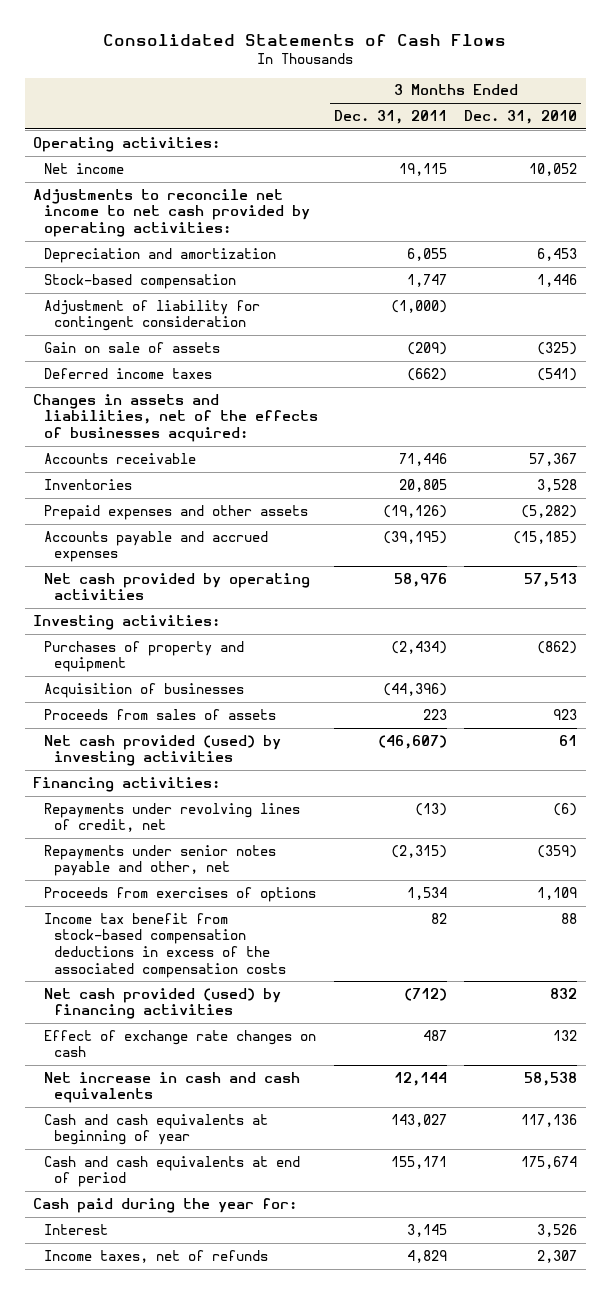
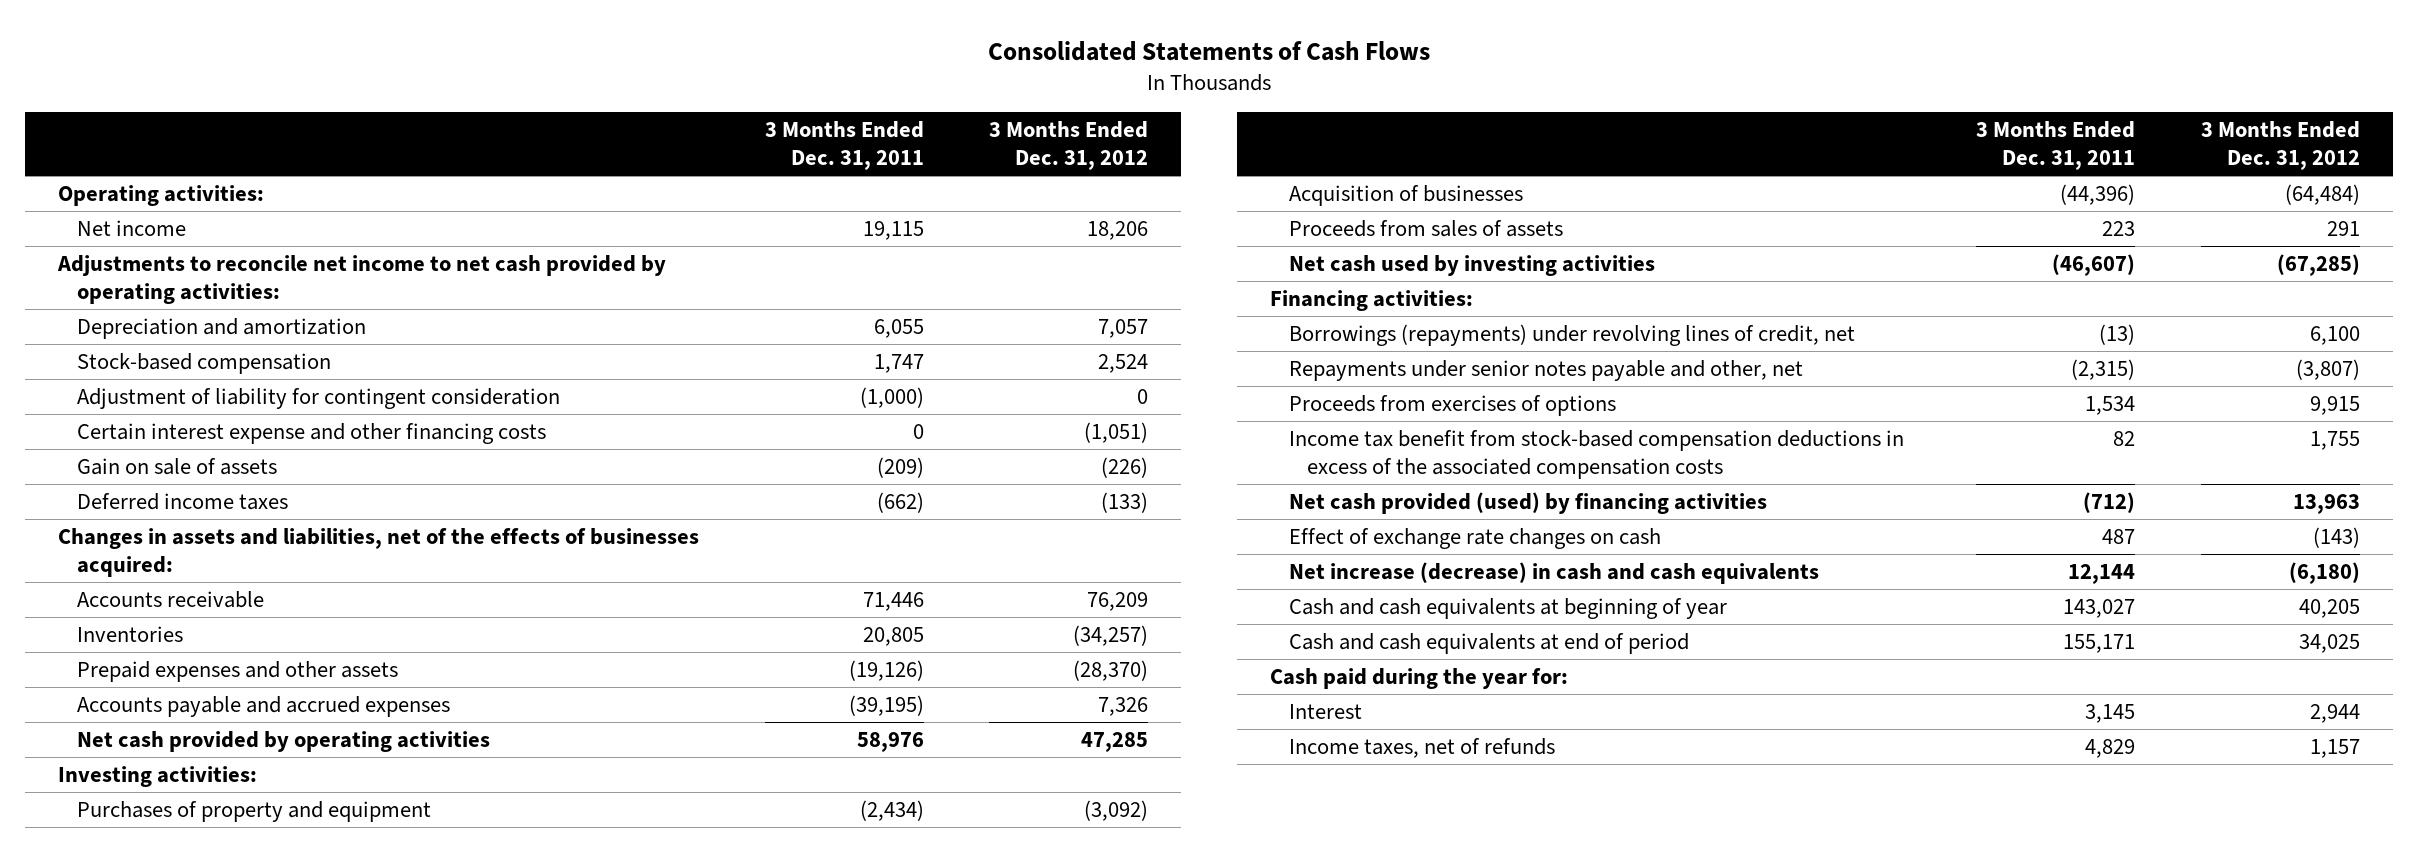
- | 3 Months Ended Dec. 31, 2011 | 3 Months Ended Dec. 31, 2010
+ | 3 Months Ended Dec. 31, 2011 | 3 Months Ended Dec. 31, 2012
+ Certain interest expense and other financing costs | 0 | (1,051)
- Net cash provided (used) by investing activities | (46,607) | 61
+ Net cash used by investing activities | (46,607) | (67,285)
- Repayments under revolving lines of credit, net | (13) | (6)
+ Borrowings (repayments) under revolving lines of credit, net | (13) | 6,100
- Net increase in cash and cash equivalents | 12,144 | 58,538
+ Net increase (decrease) in cash and cash equivalents | 12,144 | (6,180)

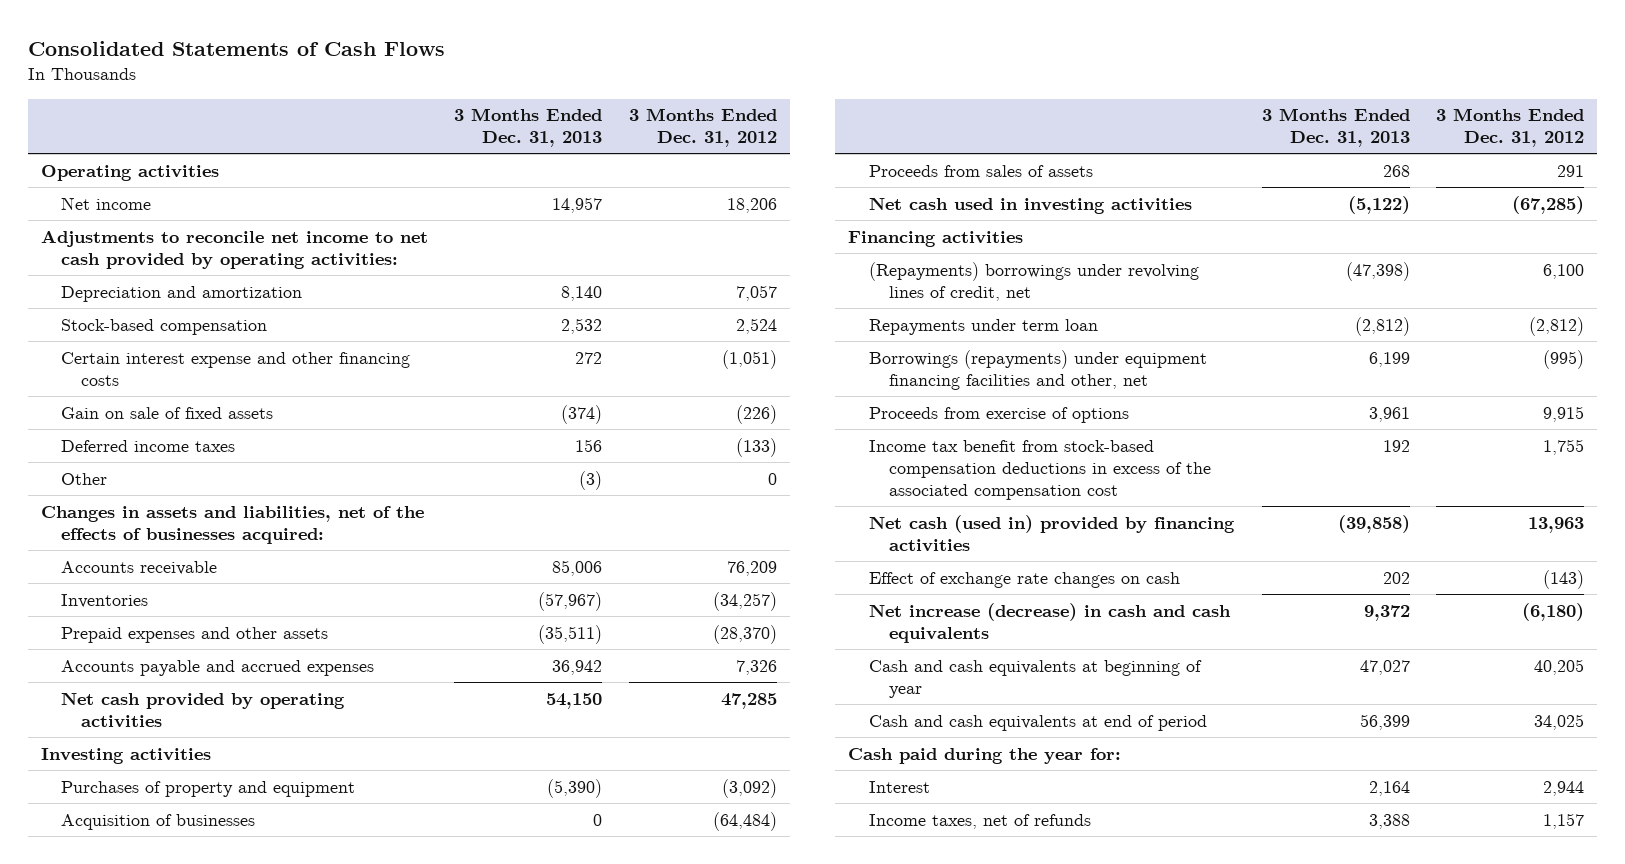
- | 3 Months Ended Dec. 31, 2011 | 3 Months Ended Dec. 31, 2012
+ | 3 Months Ended Dec. 31, 2013 | 3 Months Ended Dec. 31, 2012
- Operating activities:
+ Operating activities
- Adjustment of liability for contingent consideration | (1,000) | 0
- Gain on sale of assets | (209) | (226)
+ Gain on sale of fixed assets | (374) | (226)
+ Other | (3) | 0
- Investing activities:
+ Investing activities
- Net cash used by investing activities | (46,607) | (67,285)
- Financing activities:
- Borrowings (repayments) under revolving lines of credit, net | (13) | 6,100
- Repayments under senior notes payable and other, net | (2,315) | (3,807)
- Proceeds from exercises of options | 1,534 | 9,915
- Income tax benefit from stock-based compensation deductions in excess of the associated compensation costs | 82 | 1,755
- Net cash provided (used) by financing activities | (712) | 13,963
+ Net cash used in investing activities | (5,122) | (67,285)
+ Financing activities
+ (Repayments) borrowings under revolving lines of credit, net | (47,398) | 6,100
+ Repayments under term loan | (2,812) | (2,812)
+ Borrowings (repayments) under equipment financing facilities and other, net | 6,199 | (995)
+ Proceeds from exercise of options | 3,961 | 9,915
+ Income tax benefit from stock-based compensation deductions in excess of the associated compensation cost | 192 | 1,755
+ Net cash (used in) provided by financing activities | (39,858) | 13,963

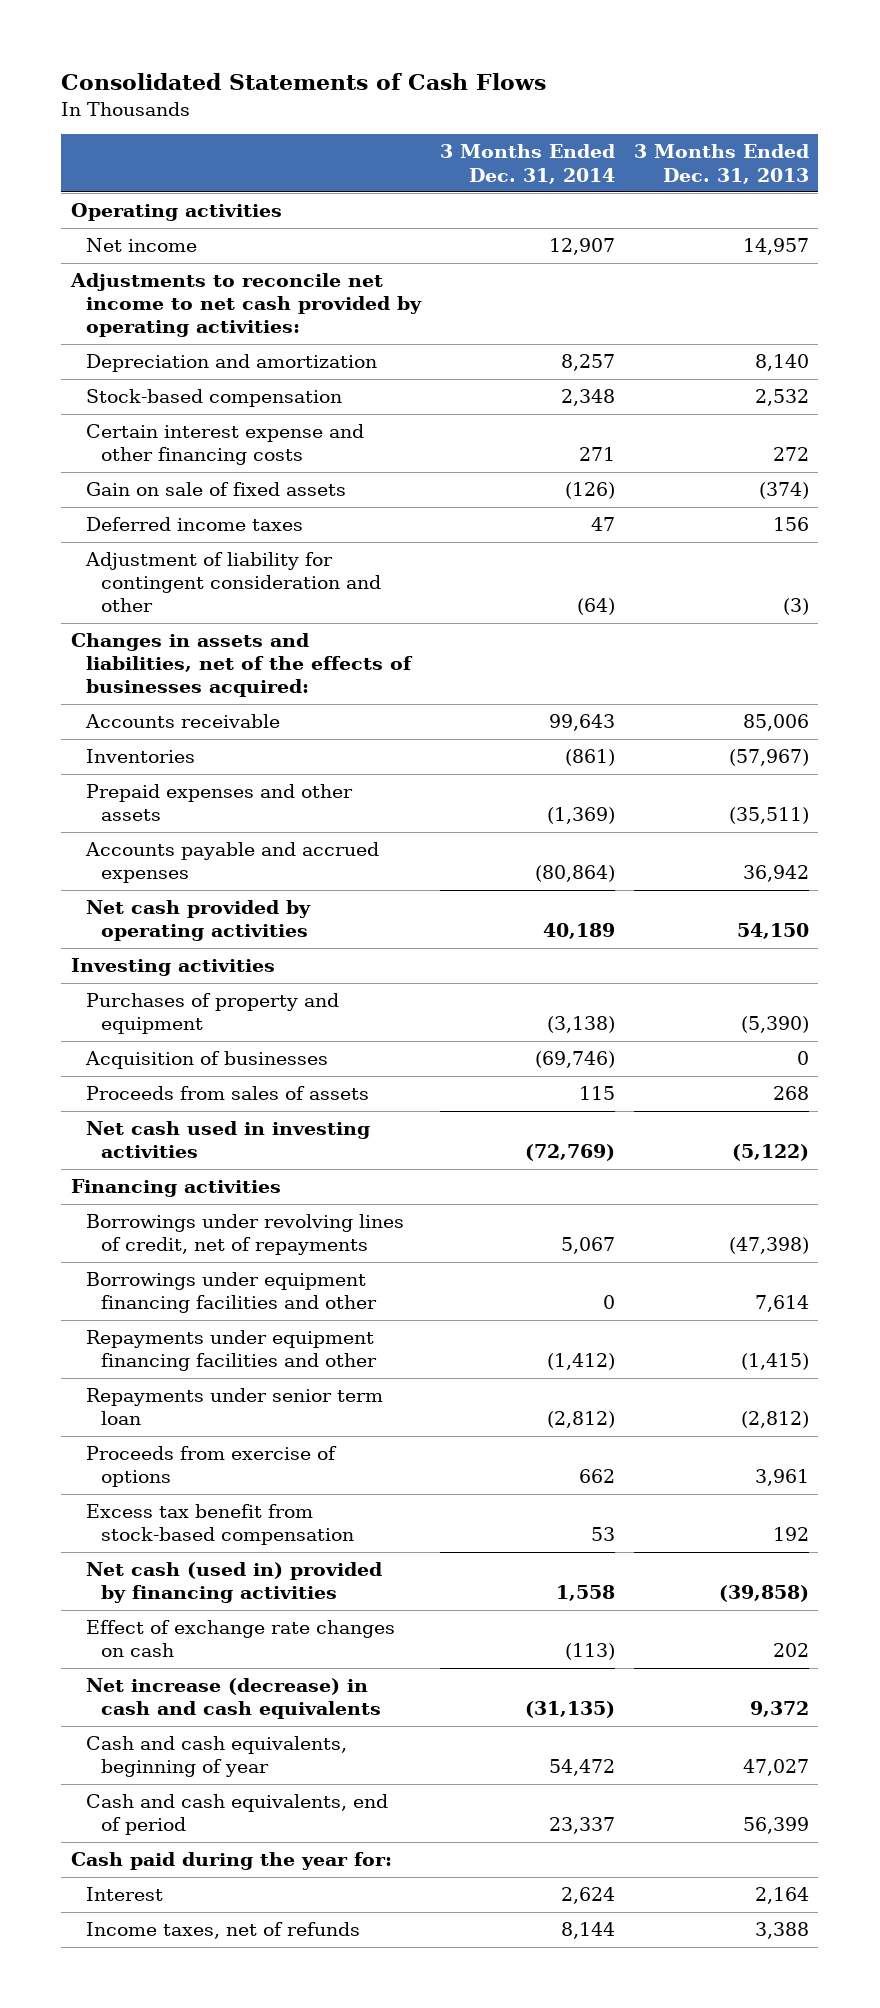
- | 3 Months Ended Dec. 31, 2013 | 3 Months Ended Dec. 31, 2012
+ | 3 Months Ended Dec. 31, 2014 | 3 Months Ended Dec. 31, 2013
- Other | (3) | 0
+ Adjustment of liability for contingent consideration and other | (64) | (3)
- (Repayments) borrowings under revolving lines of credit, net | (47,398) | 6,100
- Repayments under term loan | (2,812) | (2,812)
- Borrowings (repayments) under equipment financing facilities and other, net | 6,199 | (995)
+ Borrowings under revolving lines of credit, net of repayments | 5,067 | (47,398)
+ Borrowings under equipment financing facilities and other | 0 | 7,614
+ Repayments under equipment financing facilities and other | (1,412) | (1,415)
+ Repayments under senior term loan | (2,812) | (2,812)
- Income tax benefit from stock-based compensation deductions in excess of the associated compensation cost | 192 | 1,755
+ Excess tax benefit from stock-based compensation | 53 | 192
- Cash and cash equivalents at beginning of year | 47,027 | 40,205
- Cash and cash equivalents at end of period | 56,399 | 34,025
+ Cash and cash equivalents, beginning of year | 54,472 | 47,027
+ Cash and cash equivalents, end of period | 23,337 | 56,399

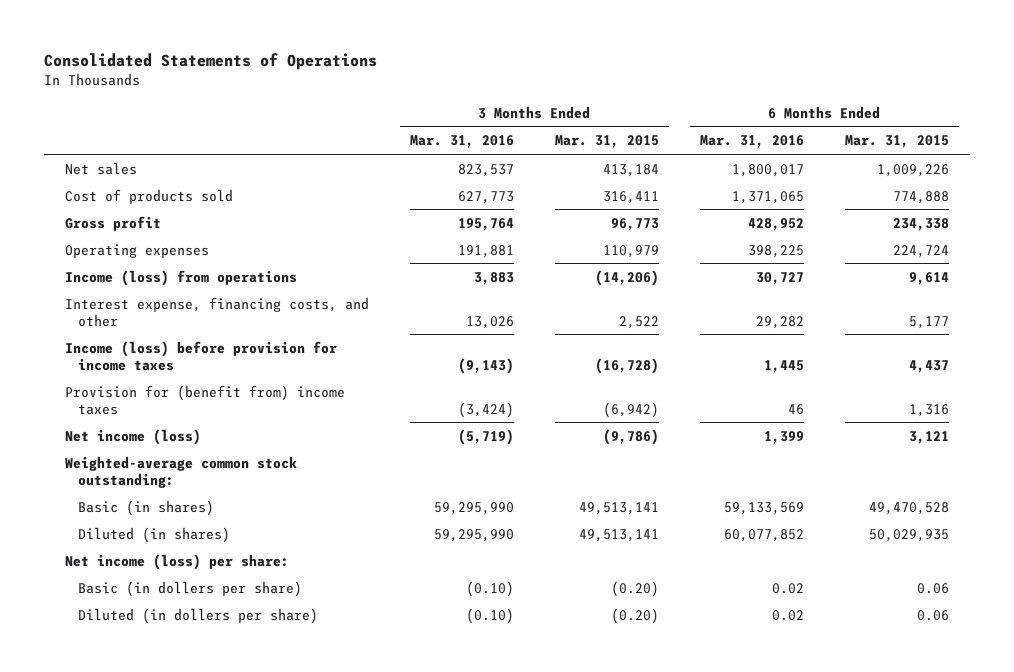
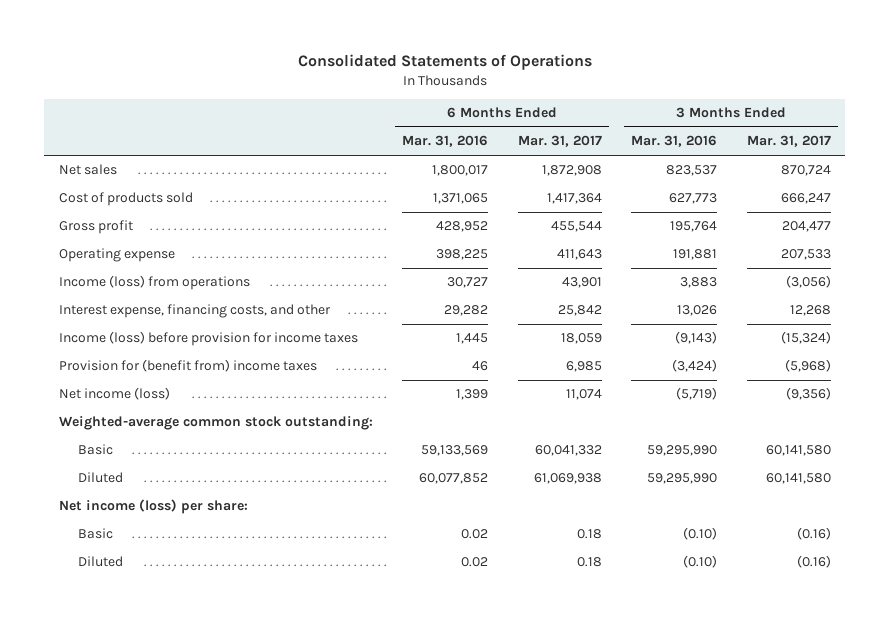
- | 3 Months Ended Mar. 31, 2016 | 3 Months Ended Mar. 31, 2015 | 6 Months Ended Mar. 31, 2016 | 6 Months Ended Mar. 31, 2015
+ | 6 Months Ended Mar. 31, 2016 | 6 Months Ended Mar. 31, 2017 | 3 Months Ended Mar. 31, 2016 | 3 Months Ended Mar. 31, 2017
- Operating expenses | 191,881 | 110,979 | 398,225 | 224,724
+ Operating expense | 398,225 | 411,643 | 191,881 | 207,533
- Basic (in shares) | 59,295,990 | 49,513,141 | 59,133,569 | 49,470,528
- Diluted (in shares) | 59,295,990 | 49,513,141 | 60,077,852 | 50,029,935
+ Basic | 59,133,569 | 60,041,332 | 59,295,990 | 60,141,580
+ Diluted | 60,077,852 | 61,069,938 | 59,295,990 | 60,141,580
- Basic (in dollers per share) | (0.10) | (0.20) | 0.02 | 0.06
- Diluted (in dollers per share) | (0.10) | (0.20) | 0.02 | 0.06
+ Basic | 0.02 | 0.18 | (0.10) | (0.16)
+ Diluted | 0.02 | 0.18 | (0.10) | (0.16)

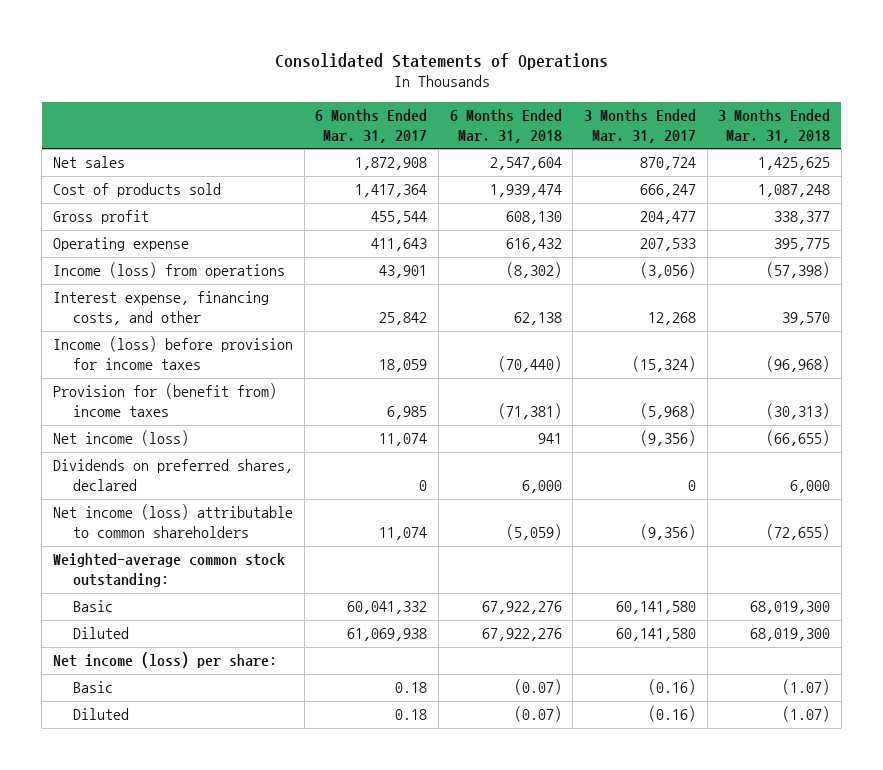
- | 6 Months Ended Mar. 31, 2016 | 6 Months Ended Mar. 31, 2017 | 3 Months Ended Mar. 31, 2016 | 3 Months Ended Mar. 31, 2017
+ | 6 Months Ended Mar. 31, 2017 | 6 Months Ended Mar. 31, 2018 | 3 Months Ended Mar. 31, 2017 | 3 Months Ended Mar. 31, 2018
+ Dividends on preferred shares, declared | 0 | 6,000 | 0 | 6,000
+ Net income (loss) attributable to common shareholders | 11,074 | (5,059) | (9,356) | (72,655)

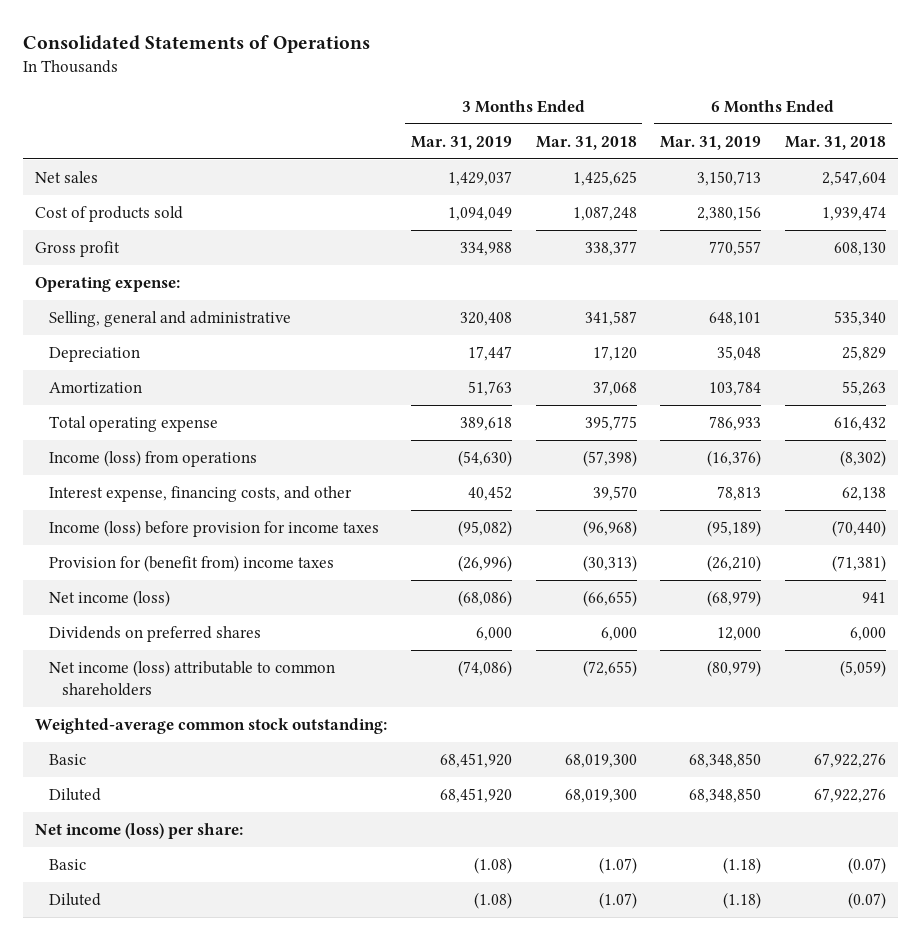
- | 6 Months Ended Mar. 31, 2017 | 6 Months Ended Mar. 31, 2018 | 3 Months Ended Mar. 31, 2017 | 3 Months Ended Mar. 31, 2018
+ | 3 Months Ended Mar. 31, 2019 | 3 Months Ended Mar. 31, 2018 | 6 Months Ended Mar. 31, 2019 | 6 Months Ended Mar. 31, 2018
- Operating expense | 411,643 | 616,432 | 207,533 | 395,775
+ Operating expense:
+ Selling, general and administrative | 320,408 | 341,587 | 648,101 | 535,340
+ Depreciation | 17,447 | 17,120 | 35,048 | 25,829
+ Amortization | 51,763 | 37,068 | 103,784 | 55,263
+ Total operating expense | 389,618 | 395,775 | 786,933 | 616,432
- Dividends on preferred shares, declared | 0 | 6,000 | 0 | 6,000
+ Dividends on preferred shares | 6,000 | 6,000 | 12,000 | 6,000

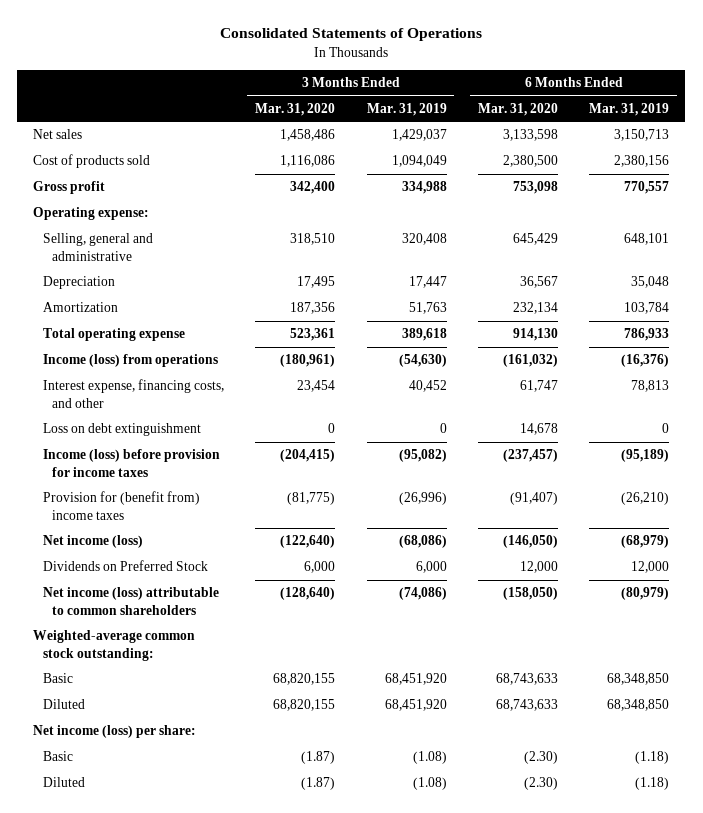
- | 3 Months Ended Mar. 31, 2019 | 3 Months Ended Mar. 31, 2018 | 6 Months Ended Mar. 31, 2019 | 6 Months Ended Mar. 31, 2018
+ | 3 Months Ended Mar. 31, 2020 | 3 Months Ended Mar. 31, 2019 | 6 Months Ended Mar. 31, 2020 | 6 Months Ended Mar. 31, 2019
+ Loss on debt extinguishment | 0 | 0 | 14,678 | 0
- Dividends on preferred shares | 6,000 | 6,000 | 12,000 | 6,000
+ Dividends on Preferred Stock | 6,000 | 6,000 | 12,000 | 12,000

